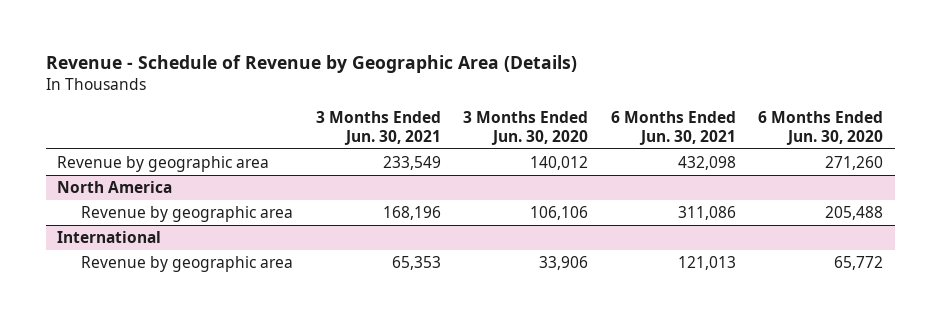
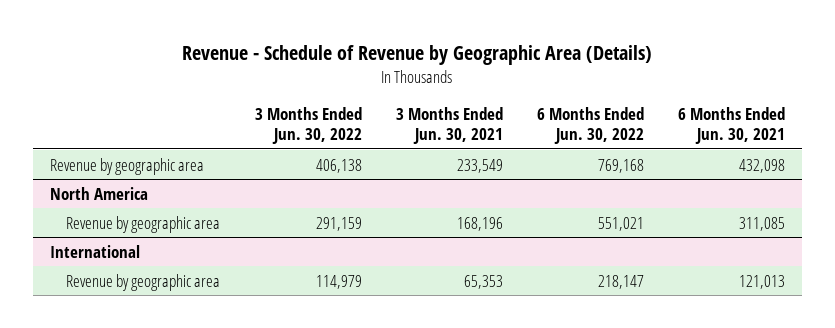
- | 3 Months Ended Jun. 30, 2021 | 3 Months Ended Jun. 30, 2020 | 6 Months Ended Jun. 30, 2021 | 6 Months Ended Jun. 30, 2020
+ | 3 Months Ended Jun. 30, 2022 | 3 Months Ended Jun. 30, 2021 | 6 Months Ended Jun. 30, 2022 | 6 Months Ended Jun. 30, 2021
@ North America
- Revenue by geographic area | 168,196 | 106,106 | 311,086 | 205,488
+ Revenue by geographic area | 291,159 | 168,196 | 551,021 | 311,085

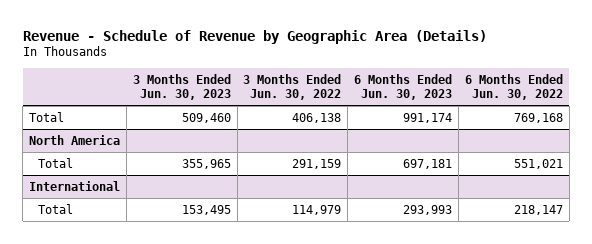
- | 3 Months Ended Jun. 30, 2022 | 3 Months Ended Jun. 30, 2021 | 6 Months Ended Jun. 30, 2022 | 6 Months Ended Jun. 30, 2021
+ | 3 Months Ended Jun. 30, 2023 | 3 Months Ended Jun. 30, 2022 | 6 Months Ended Jun. 30, 2023 | 6 Months Ended Jun. 30, 2022
- Revenue by geographic area | 406,138 | 233,549 | 769,168 | 432,098
+ Total | 509,460 | 406,138 | 991,174 | 769,168
@ North America
- Revenue by geographic area | 291,159 | 168,196 | 551,021 | 311,085
+ Total | 355,965 | 291,159 | 697,181 | 551,021
@ International
- Revenue by geographic area | 114,979 | 65,353 | 218,147 | 121,013
+ Total | 153,495 | 114,979 | 293,993 | 218,147

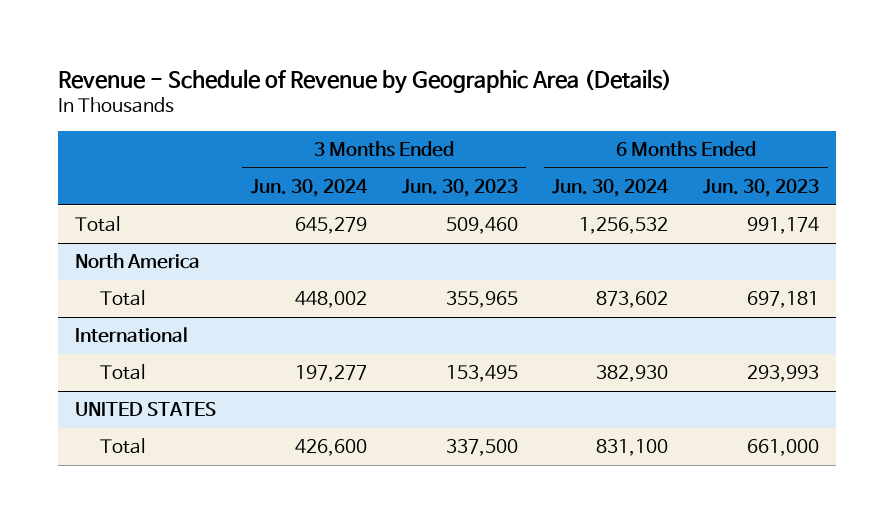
- | 3 Months Ended Jun. 30, 2023 | 3 Months Ended Jun. 30, 2022 | 6 Months Ended Jun. 30, 2023 | 6 Months Ended Jun. 30, 2022
+ | 3 Months Ended Jun. 30, 2024 | 3 Months Ended Jun. 30, 2023 | 6 Months Ended Jun. 30, 2024 | 6 Months Ended Jun. 30, 2023
+ UNITED STATES
+ Total | 426,600 | 337,500 | 831,100 | 661,000

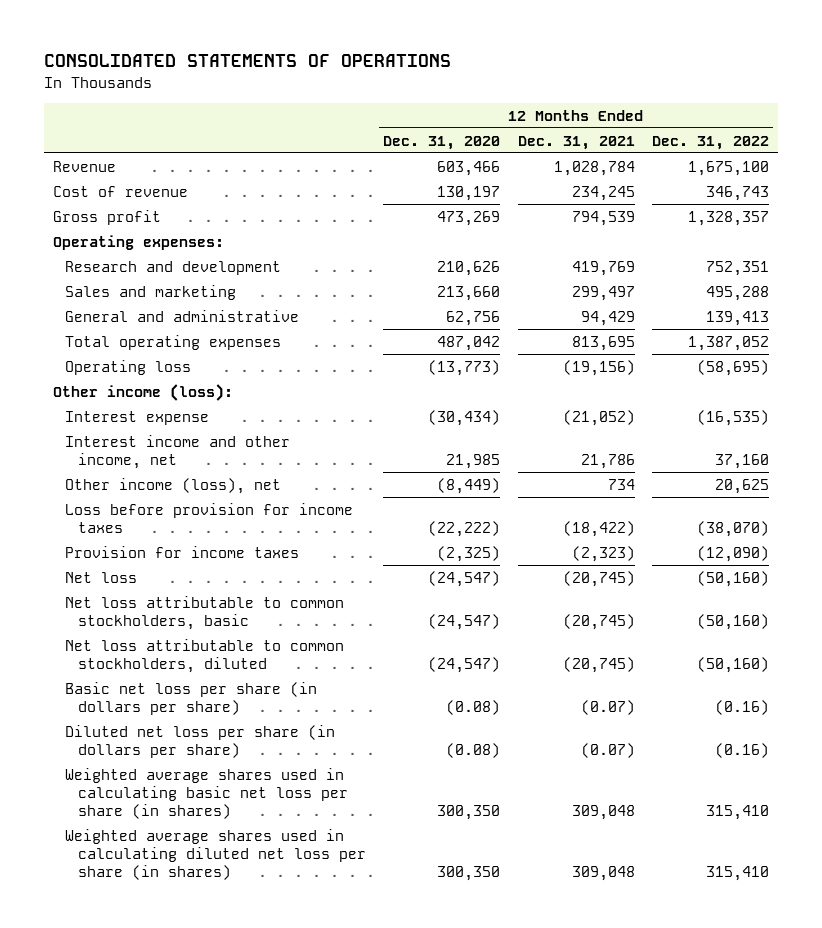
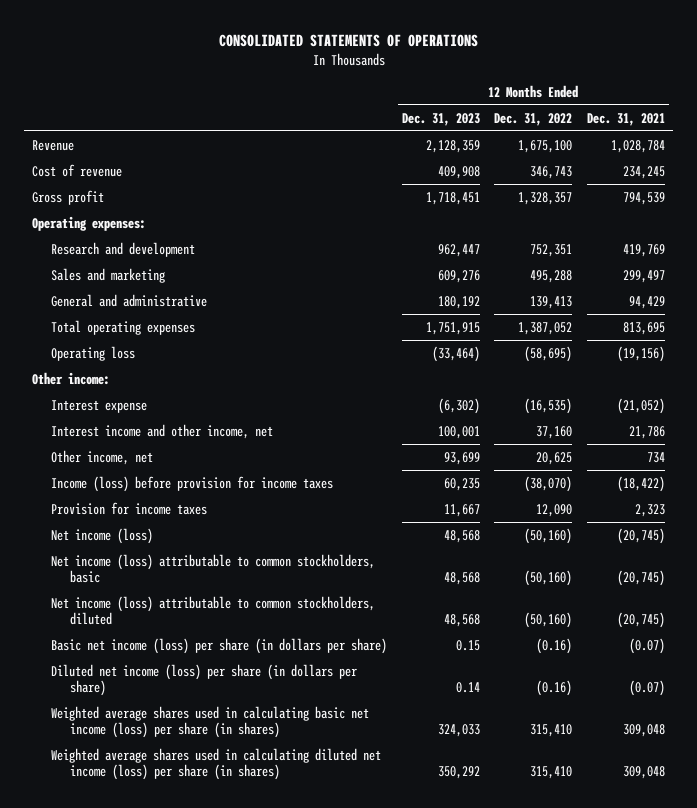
- | 12 Months Ended Dec. 31, 2020 | 12 Months Ended Dec. 31, 2021 | 12 Months Ended Dec. 31, 2022
+ | 12 Months Ended Dec. 31, 2023 | 12 Months Ended Dec. 31, 2022 | 12 Months Ended Dec. 31, 2021
- Other income (loss):
+ Other income:
- Other income (loss), net | (8,449) | 734 | 20,625
- Loss before provision for income taxes | (22,222) | (18,422) | (38,070)
- Provision for income taxes | (2,325) | (2,323) | (12,090)
- Net loss | (24,547) | (20,745) | (50,160)
- Net loss attributable to common stockholders, basic | (24,547) | (20,745) | (50,160)
- Net loss attributable to common stockholders, diluted | (24,547) | (20,745) | (50,160)
- Basic net loss per share (in dollars per share) | (0.08) | (0.07) | (0.16)
- Diluted net loss per share (in dollars per share) | (0.08) | (0.07) | (0.16)
- Weighted average shares used in calculating basic net loss per share (in shares) | 300,350 | 309,048 | 315,410
- Weighted average shares used in calculating diluted net loss per share (in shares) | 300,350 | 309,048 | 315,410
+ Other income, net | 93,699 | 20,625 | 734
+ Income (loss) before provision for income taxes | 60,235 | (38,070) | (18,422)
+ Provision for income taxes | 11,667 | 12,090 | 2,323
+ Net income (loss) | 48,568 | (50,160) | (20,745)
+ Net income (loss) attributable to common stockholders, basic | 48,568 | (50,160) | (20,745)
+ Net income (loss) attributable to common stockholders, diluted | 48,568 | (50,160) | (20,745)
+ Basic net income (loss) per share (in dollars per share) | 0.15 | (0.16) | (0.07)
+ Diluted net income (loss) per share (in dollars per share) | 0.14 | (0.16) | (0.07)
+ Weighted average shares used in calculating basic net income (loss) per share (in shares) | 324,033 | 315,410 | 309,048
+ Weighted average shares used in calculating diluted net income (loss) per share (in shares) | 350,292 | 315,410 | 309,048

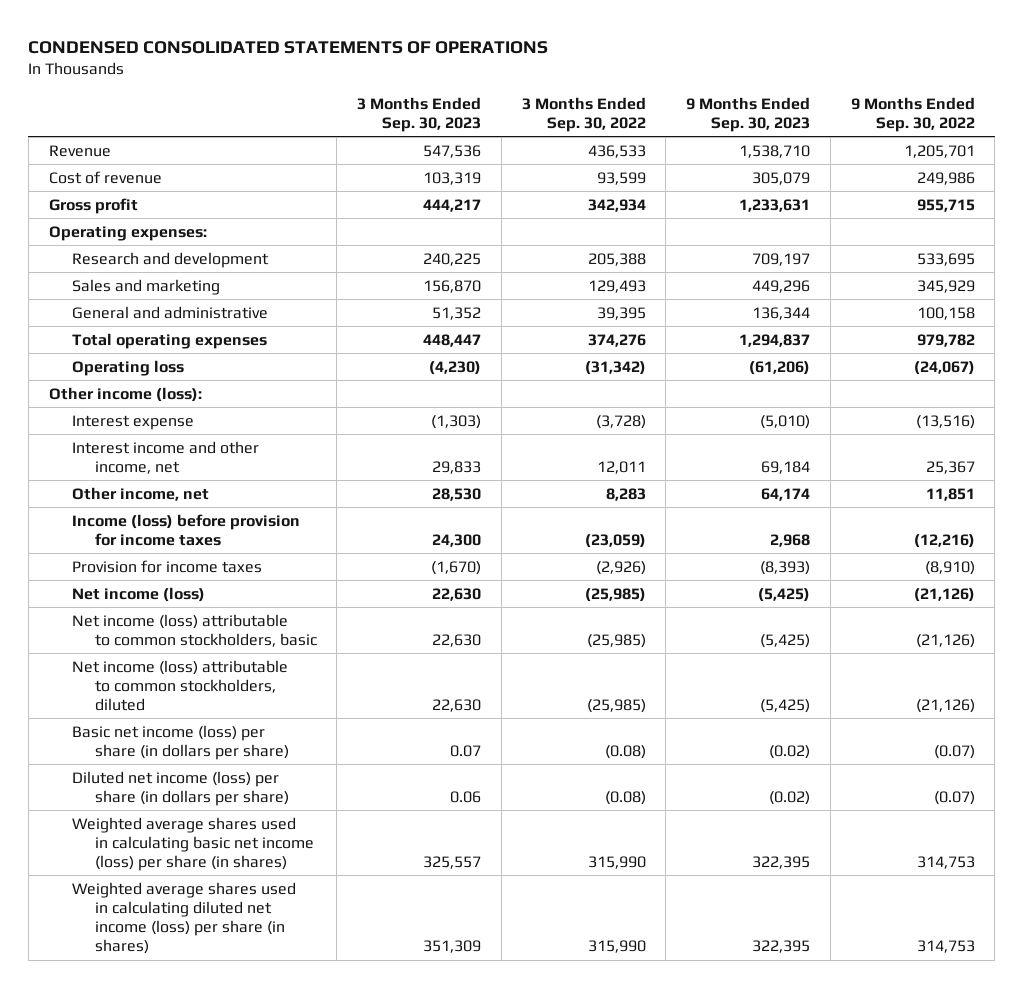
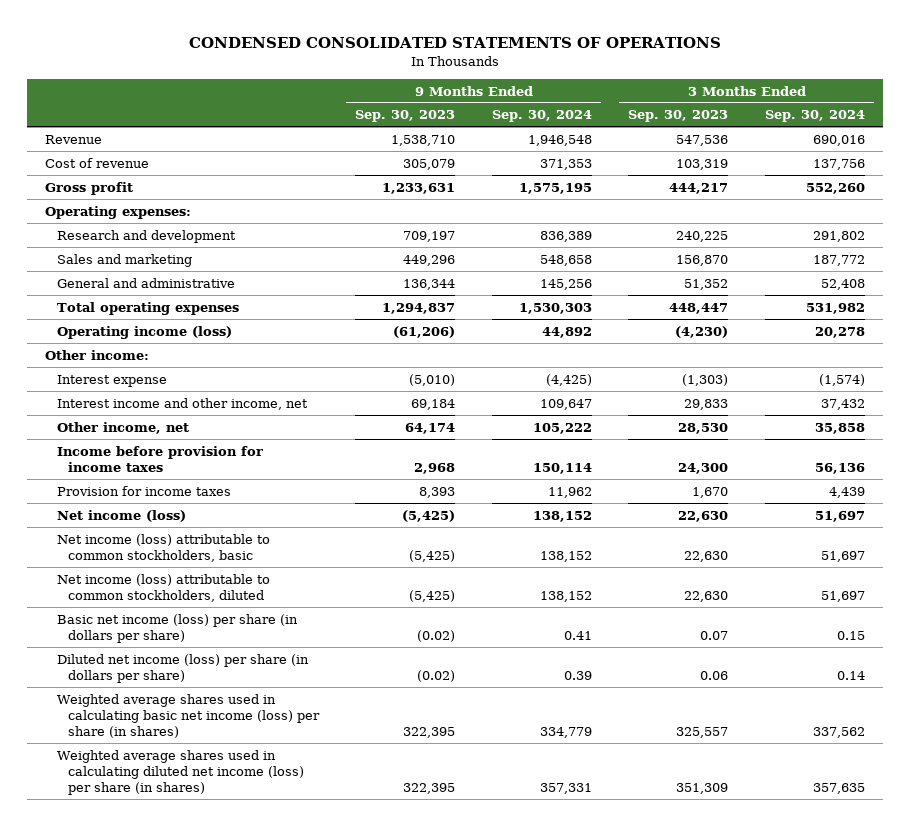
- | 3 Months Ended Sep. 30, 2023 | 3 Months Ended Sep. 30, 2022 | 9 Months Ended Sep. 30, 2023 | 9 Months Ended Sep. 30, 2022
+ | 9 Months Ended Sep. 30, 2023 | 9 Months Ended Sep. 30, 2024 | 3 Months Ended Sep. 30, 2023 | 3 Months Ended Sep. 30, 2024
- Operating loss | (4,230) | (31,342) | (61,206) | (24,067)
- Other income (loss):
+ Operating income (loss) | (61,206) | 44,892 | (4,230) | 20,278
+ Other income:
- Income (loss) before provision for income taxes | 24,300 | (23,059) | 2,968 | (12,216)
- Provision for income taxes | (1,670) | (2,926) | (8,393) | (8,910)
+ Income before provision for income taxes | 2,968 | 150,114 | 24,300 | 56,136
+ Provision for income taxes | 8,393 | 11,962 | 1,670 | 4,439

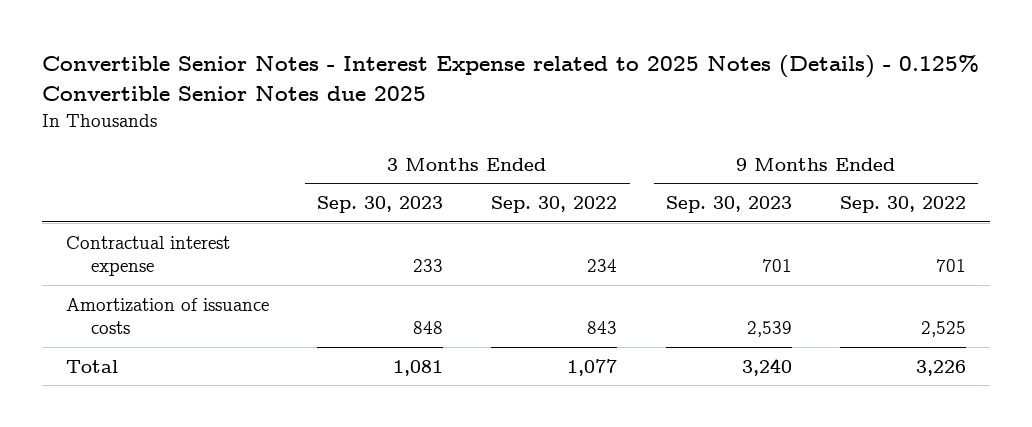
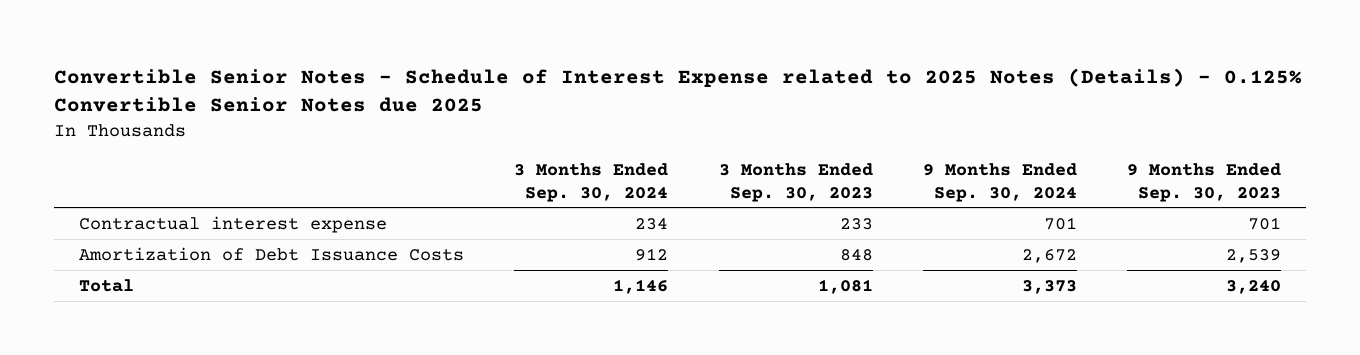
- Convertible Senior Notes - Interest Expense related to 2025 Notes (Details) - 0.125% Convertible Senior Notes due 2025
+ Convertible Senior Notes - Schedule of Interest Expense related to 2025 Notes (Details) - 0.125% Convertible Senior Notes due 2025
- | 3 Months Ended Sep. 30, 2023 | 3 Months Ended Sep. 30, 2022 | 9 Months Ended Sep. 30, 2023 | 9 Months Ended Sep. 30, 2022
+ | 3 Months Ended Sep. 30, 2024 | 3 Months Ended Sep. 30, 2023 | 9 Months Ended Sep. 30, 2024 | 9 Months Ended Sep. 30, 2023
- Amortization of issuance costs | 848 | 843 | 2,539 | 2,525
+ Amortization of Debt Issuance Costs | 912 | 848 | 2,672 | 2,539

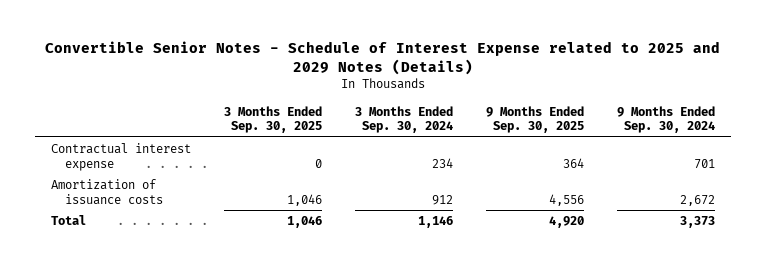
- Convertible Senior Notes - Schedule of Interest Expense related to 2025 Notes (Details) - 0.125% Convertible Senior Notes due 2025
+ Convertible Senior Notes - Schedule of Interest Expense related to 2025 and 2029 Notes (Details)
- | 3 Months Ended Sep. 30, 2024 | 3 Months Ended Sep. 30, 2023 | 9 Months Ended Sep. 30, 2024 | 9 Months Ended Sep. 30, 2023
+ | 3 Months Ended Sep. 30, 2025 | 3 Months Ended Sep. 30, 2024 | 9 Months Ended Sep. 30, 2025 | 9 Months Ended Sep. 30, 2024
- Amortization of Debt Issuance Costs | 912 | 848 | 2,672 | 2,539
+ Amortization of issuance costs | 1,046 | 912 | 4,556 | 2,672

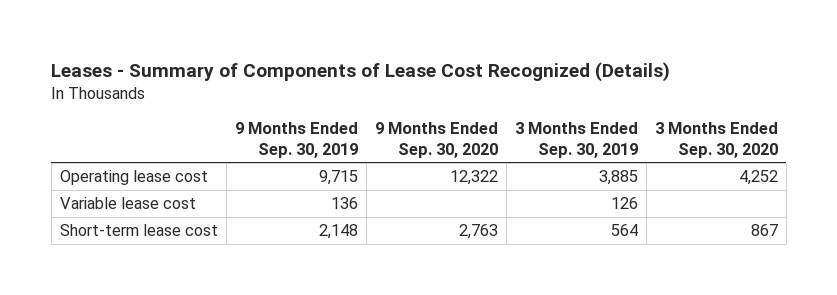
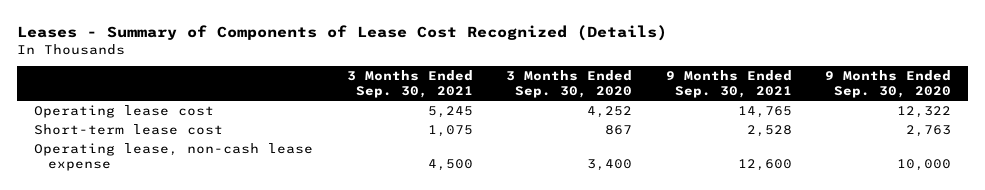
- | 9 Months Ended Sep. 30, 2019 | 9 Months Ended Sep. 30, 2020 | 3 Months Ended Sep. 30, 2019 | 3 Months Ended Sep. 30, 2020
+ | 3 Months Ended Sep. 30, 2021 | 3 Months Ended Sep. 30, 2020 | 9 Months Ended Sep. 30, 2021 | 9 Months Ended Sep. 30, 2020
- Variable lease cost | 136 | | 126 |
+ Operating lease, non-cash lease expense | 4,500 | 3,400 | 12,600 | 10,000

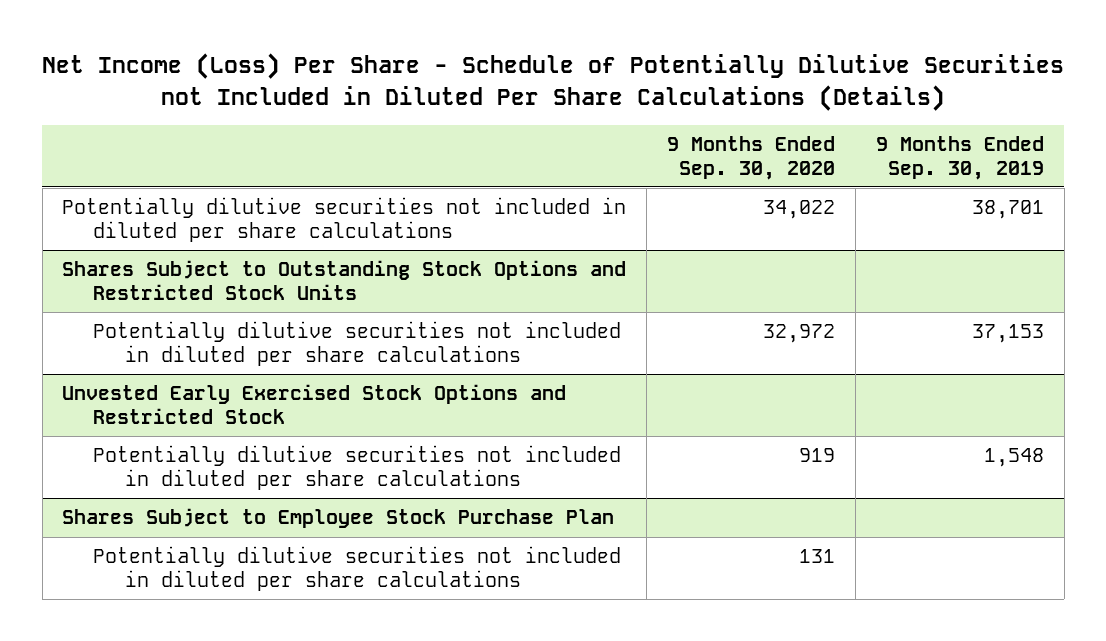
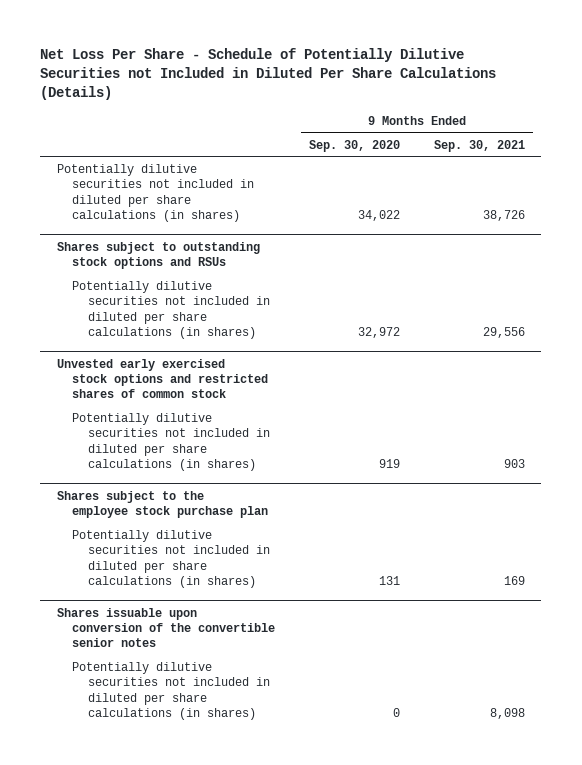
- Net Income (Loss) Per Share - Schedule of Potentially Dilutive Securities not Included in Diluted Per Share Calculations (Details)
+ Net Loss Per Share - Schedule of Potentially Dilutive Securities not Included in Diluted Per Share Calculations (Details)
- | 9 Months Ended Sep. 30, 2020 | 9 Months Ended Sep. 30, 2019
+ | 9 Months Ended Sep. 30, 2020 | 9 Months Ended Sep. 30, 2021
- Potentially dilutive securities not included in diluted per share calculations | 34,022 | 38,701
- Shares Subject to Outstanding Stock Options and Restricted Stock Units
- Potentially dilutive securities not included in diluted per share calculations | 32,972 | 37,153
- Unvested Early Exercised Stock Options and Restricted Stock
- Potentially dilutive securities not included in diluted per share calculations | 919 | 1,548
- Shares Subject to Employee Stock Purchase Plan
- Potentially dilutive securities not included in diluted per share calculations | 131 |
+ Potentially dilutive securities not included in diluted per share calculations (in shares) | 34,022 | 38,726
+ Shares subject to outstanding stock options and RSUs
+ Potentially dilutive securities not included in diluted per share calculations (in shares) | 32,972 | 29,556
+ Unvested early exercised stock options and restricted shares of common stock
+ Potentially dilutive securities not included in diluted per share calculations (in shares) | 919 | 903
+ Shares subject to the employee stock purchase plan
+ Potentially dilutive securities not included in diluted per share calculations (in shares) | 131 | 169
+ Shares issuable upon conversion of the convertible senior notes
+ Potentially dilutive securities not included in diluted per share calculations (in shares) | 0 | 8,098

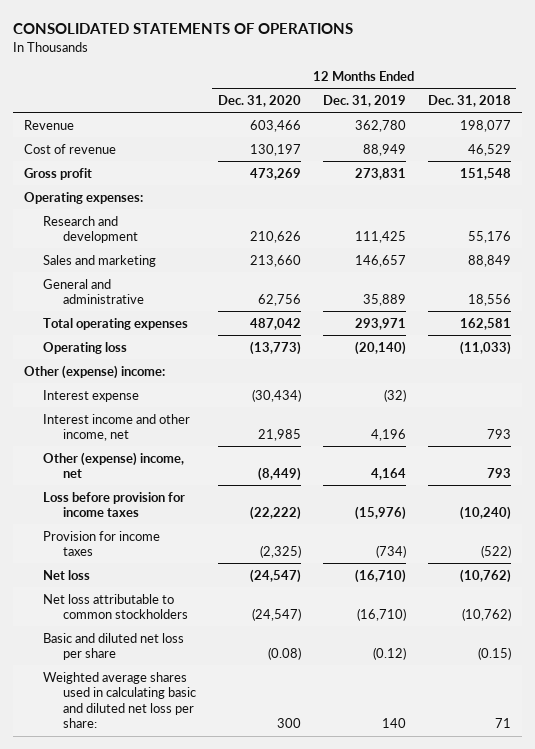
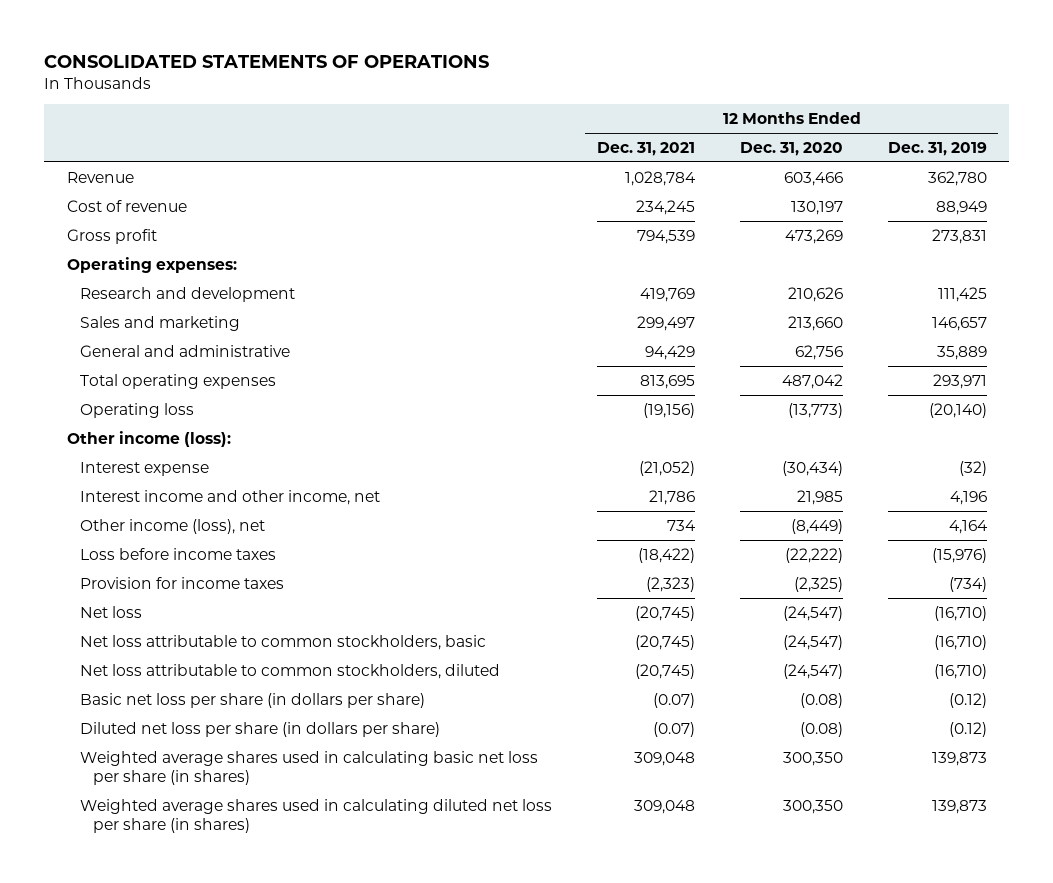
- | 12 Months Ended Dec. 31, 2020 | 12 Months Ended Dec. 31, 2019 | 12 Months Ended Dec. 31, 2018
+ | 12 Months Ended Dec. 31, 2021 | 12 Months Ended Dec. 31, 2020 | 12 Months Ended Dec. 31, 2019
- Other (expense) income:
+ Other income (loss):
- Other (expense) income, net | (8,449) | 4,164 | 793
- Loss before provision for income taxes | (22,222) | (15,976) | (10,240)
+ Other income (loss), net | 734 | (8,449) | 4,164
+ Loss before income taxes | (18,422) | (22,222) | (15,976)
- Net loss attributable to common stockholders | (24,547) | (16,710) | (10,762)
- Basic and diluted net loss per share | (0.08) | (0.12) | (0.15)
- Weighted average shares used in calculating basic and diluted net loss per share: | 300 | 140 | 71
+ Net loss attributable to common stockholders, basic | (20,745) | (24,547) | (16,710)
+ Net loss attributable to common stockholders, diluted | (20,745) | (24,547) | (16,710)
+ Basic net loss per share (in dollars per share) | (0.07) | (0.08) | (0.12)
+ Diluted net loss per share (in dollars per share) | (0.07) | (0.08) | (0.12)
+ Weighted average shares used in calculating basic net loss per share (in shares) | 309,048 | 300,350 | 139,873
+ Weighted average shares used in calculating diluted net loss per share (in shares) | 309,048 | 300,350 | 139,873

